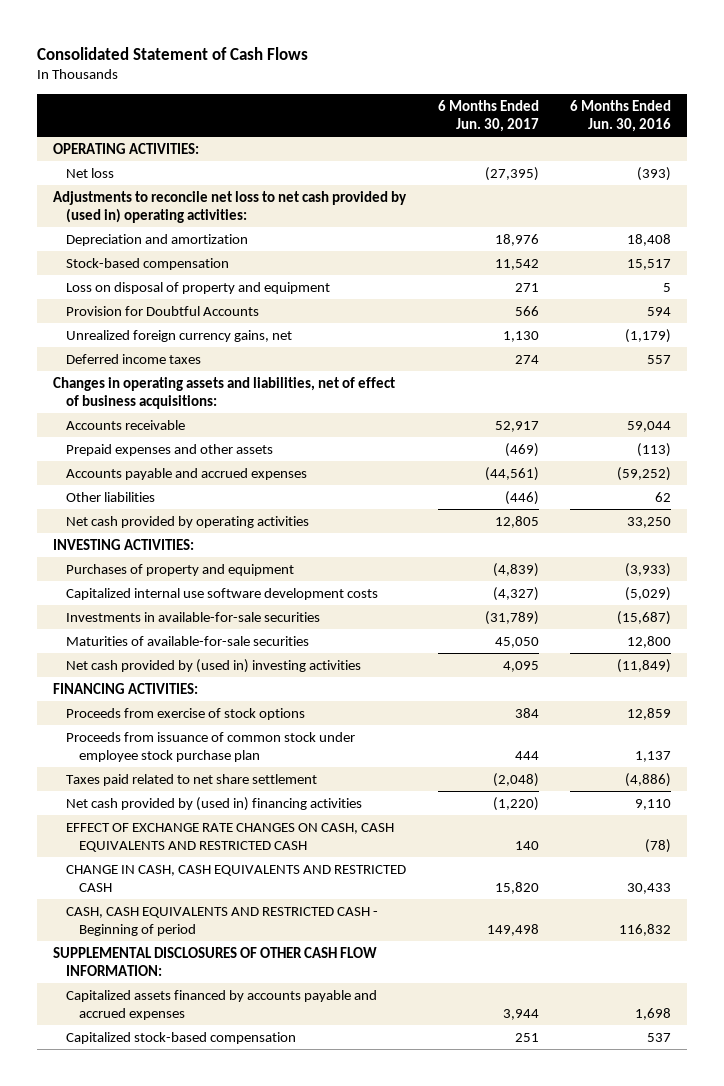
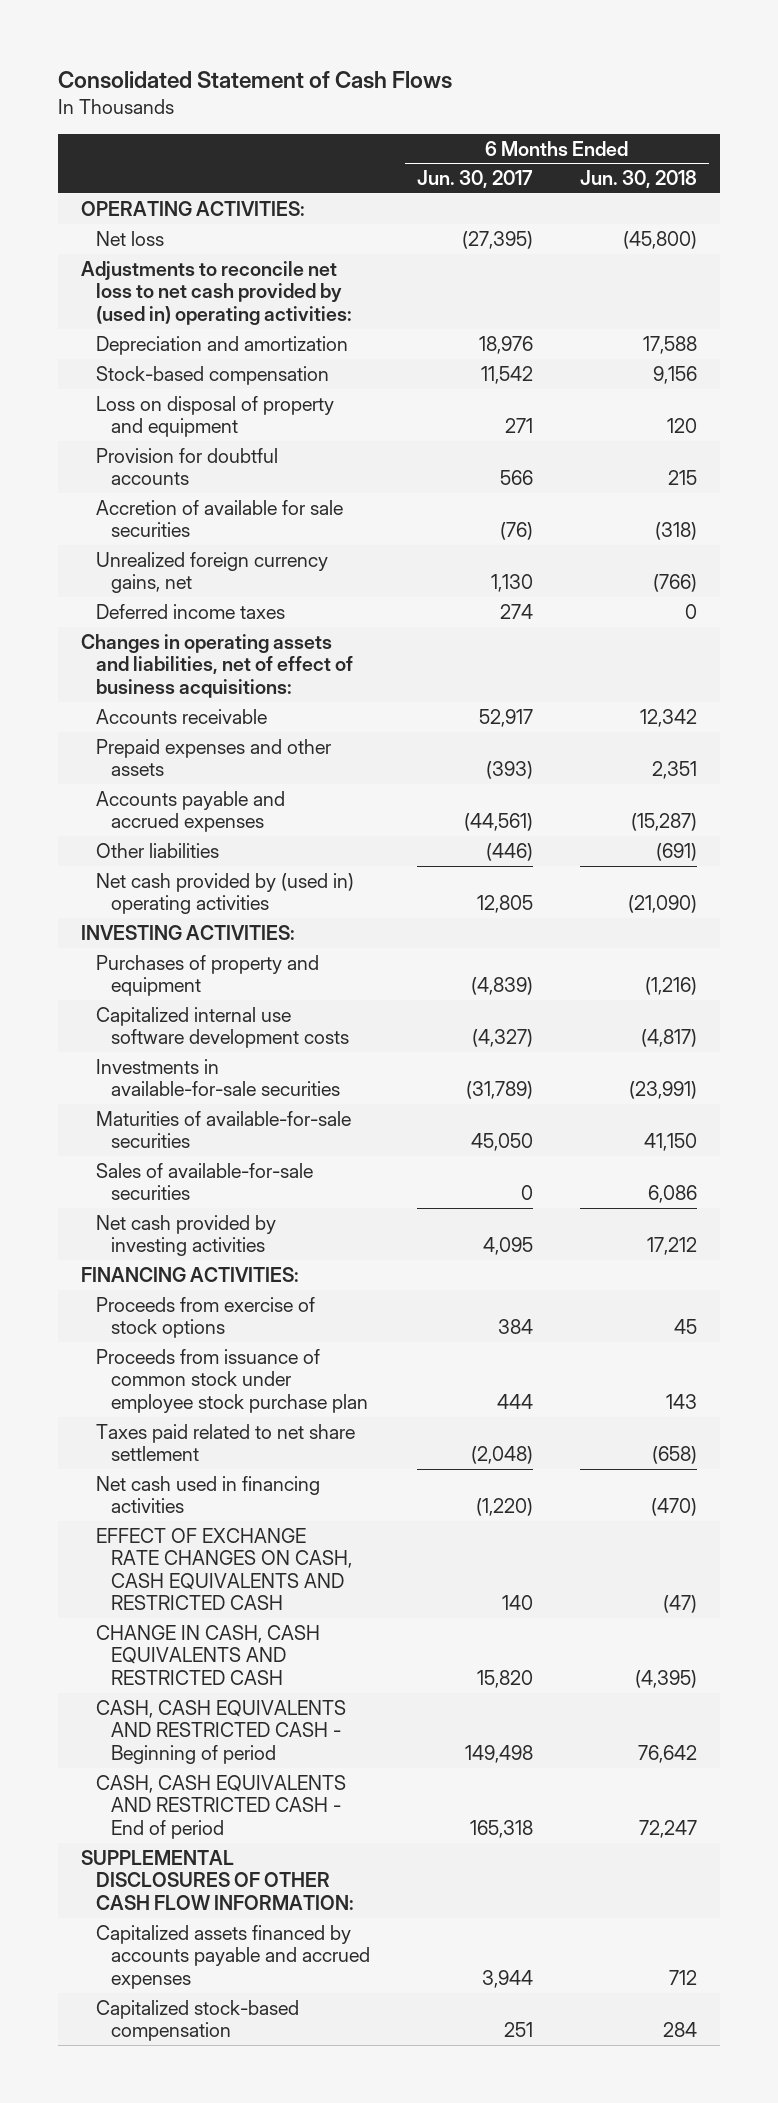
- | 6 Months Ended Jun. 30, 2017 | 6 Months Ended Jun. 30, 2016
+ | 6 Months Ended Jun. 30, 2017 | 6 Months Ended Jun. 30, 2018
- Provision for Doubtful Accounts | 566 | 594
+ Provision for doubtful accounts | 566 | 215
+ Accretion of available for sale securities | (76) | (318)
- Prepaid expenses and other assets | (469) | (113)
+ Prepaid expenses and other assets | (393) | 2,351
- Net cash provided by operating activities | 12,805 | 33,250
+ Net cash provided by (used in) operating activities | 12,805 | (21,090)
- Net cash provided by (used in) investing activities | 4,095 | (11,849)
+ Sales of available-for-sale securities | 0 | 6,086
+ Net cash provided by investing activities | 4,095 | 17,212
- Net cash provided by (used in) financing activities | (1,220) | 9,110
+ Net cash used in financing activities | (1,220) | (470)
+ CASH, CASH EQUIVALENTS AND RESTRICTED CASH - End of period | 165,318 | 72,247

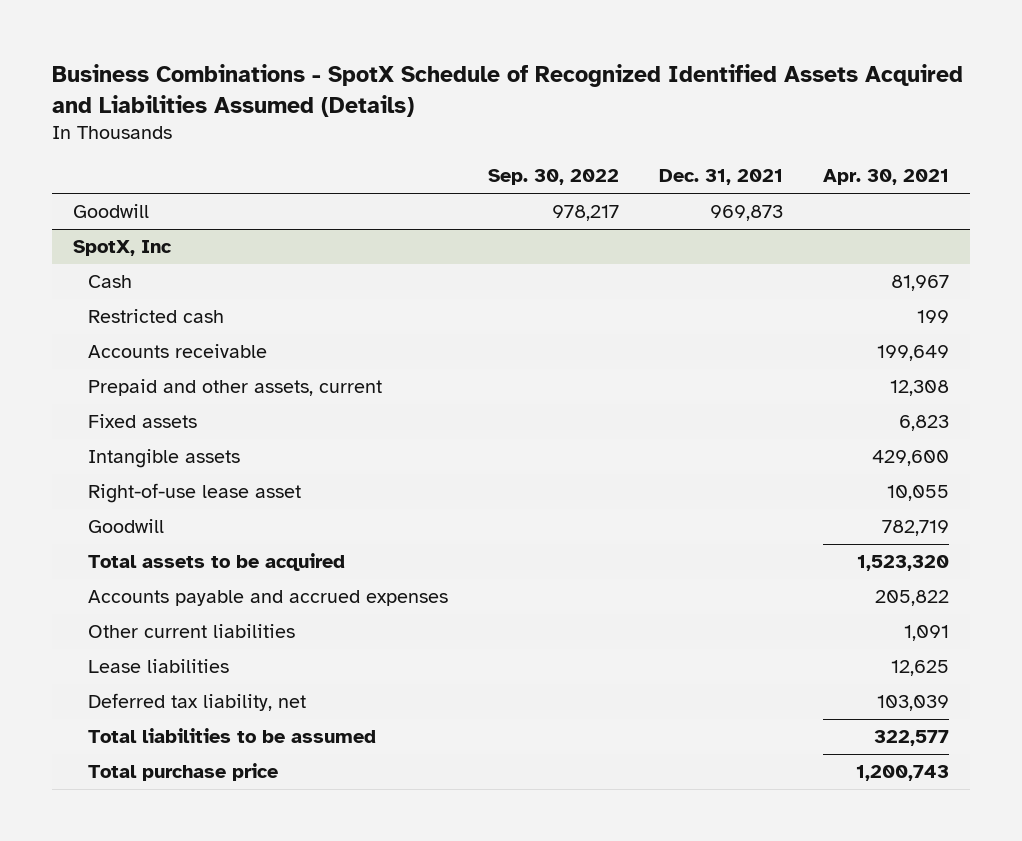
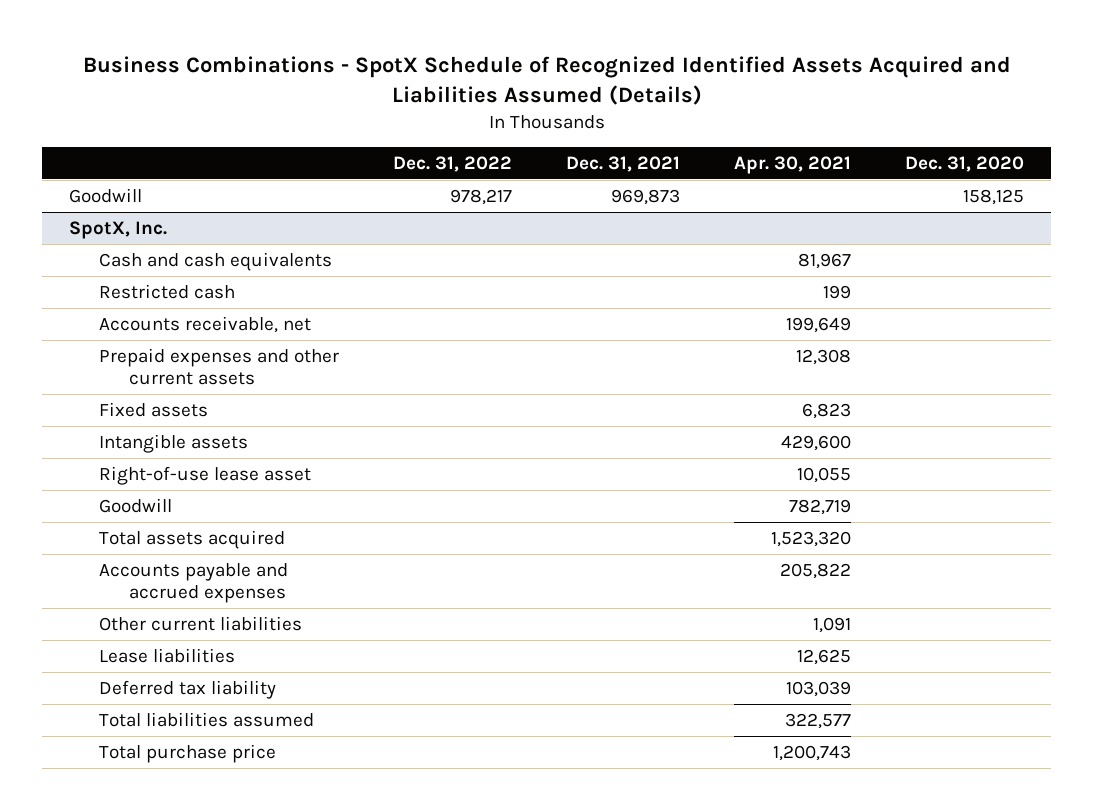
- | Sep. 30, 2022 | Dec. 31, 2021 | Apr. 30, 2021
+ | Dec. 31, 2022 | Dec. 31, 2021 | Apr. 30, 2021 | Dec. 31, 2020
- SpotX, Inc
- Cash | | | 81,967
+ SpotX, Inc.
+ Cash and cash equivalents | | | 81,967 |
- Accounts receivable | | | 199,649
- Prepaid and other assets, current | | | 12,308
+ Accounts receivable, net | | | 199,649 |
+ Prepaid expenses and other current assets | | | 12,308 |
- Total assets to be acquired | | | 1,523,320
+ Total assets acquired | | | 1,523,320 |
- Deferred tax liability, net | | | 103,039
- Total liabilities to be assumed | | | 322,577
+ Deferred tax liability | | | 103,039 |
+ Total liabilities assumed | | | 322,577 |

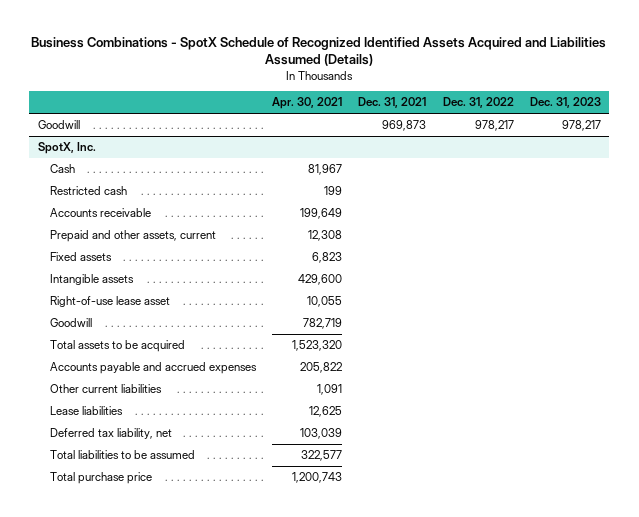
- | Dec. 31, 2022 | Dec. 31, 2021 | Apr. 30, 2021 | Dec. 31, 2020
+ | Apr. 30, 2021 | Dec. 31, 2021 | Dec. 31, 2022 | Dec. 31, 2023
@ SpotX, Inc.
- Cash and cash equivalents | | | 81,967 |
+ Cash | 81,967 | | |
- Accounts receivable, net | | | 199,649 |
- Prepaid expenses and other current assets | | | 12,308 |
+ Accounts receivable | 199,649 | | |
+ Prepaid and other assets, current | 12,308 | | |
- Total assets acquired | | | 1,523,320 |
+ Total assets to be acquired | 1,523,320 | | |
- Deferred tax liability | | | 103,039 |
- Total liabilities assumed | | | 322,577 |
+ Deferred tax liability, net | 103,039 | | |
+ Total liabilities to be assumed | 322,577 | | |

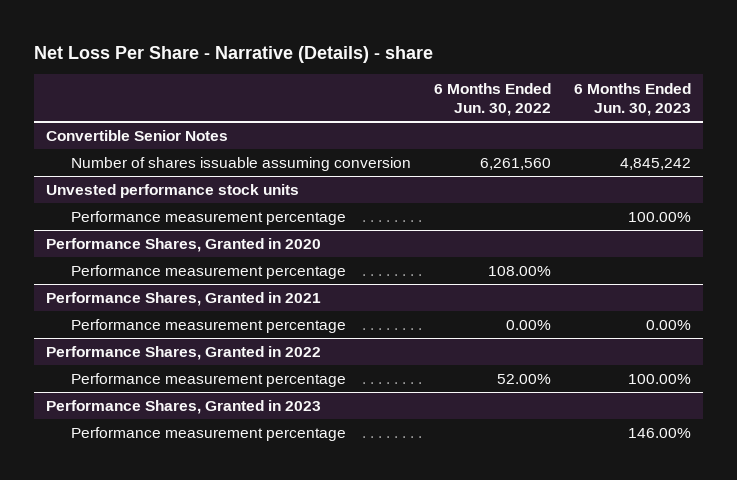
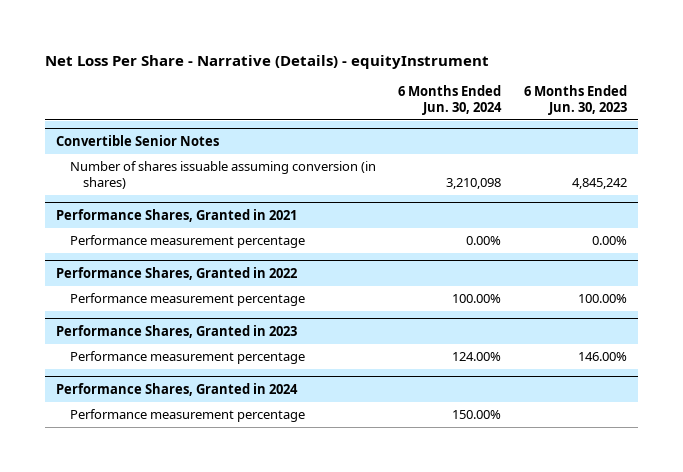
- Net Loss Per Share - Narrative (Details) - share
+ Net Loss Per Share - Narrative (Details) - equityInstrument
- | 6 Months Ended Jun. 30, 2022 | 6 Months Ended Jun. 30, 2023
+ | 6 Months Ended Jun. 30, 2024 | 6 Months Ended Jun. 30, 2023
@ Convertible Senior Notes
- Number of shares issuable assuming conversion | 6,261,560 | 4,845,242
- Unvested performance stock units
- Performance measurement percentage | | 100.00%
- Performance Shares, Granted in 2020
- Performance measurement percentage | 108.00% |
@ Convertible Senior Notes
+ Number of shares issuable assuming conversion (in shares) | 3,210,098 | 4,845,242
+ Performance Shares, Granted in 2024
+ Performance measurement percentage | 150.00% |

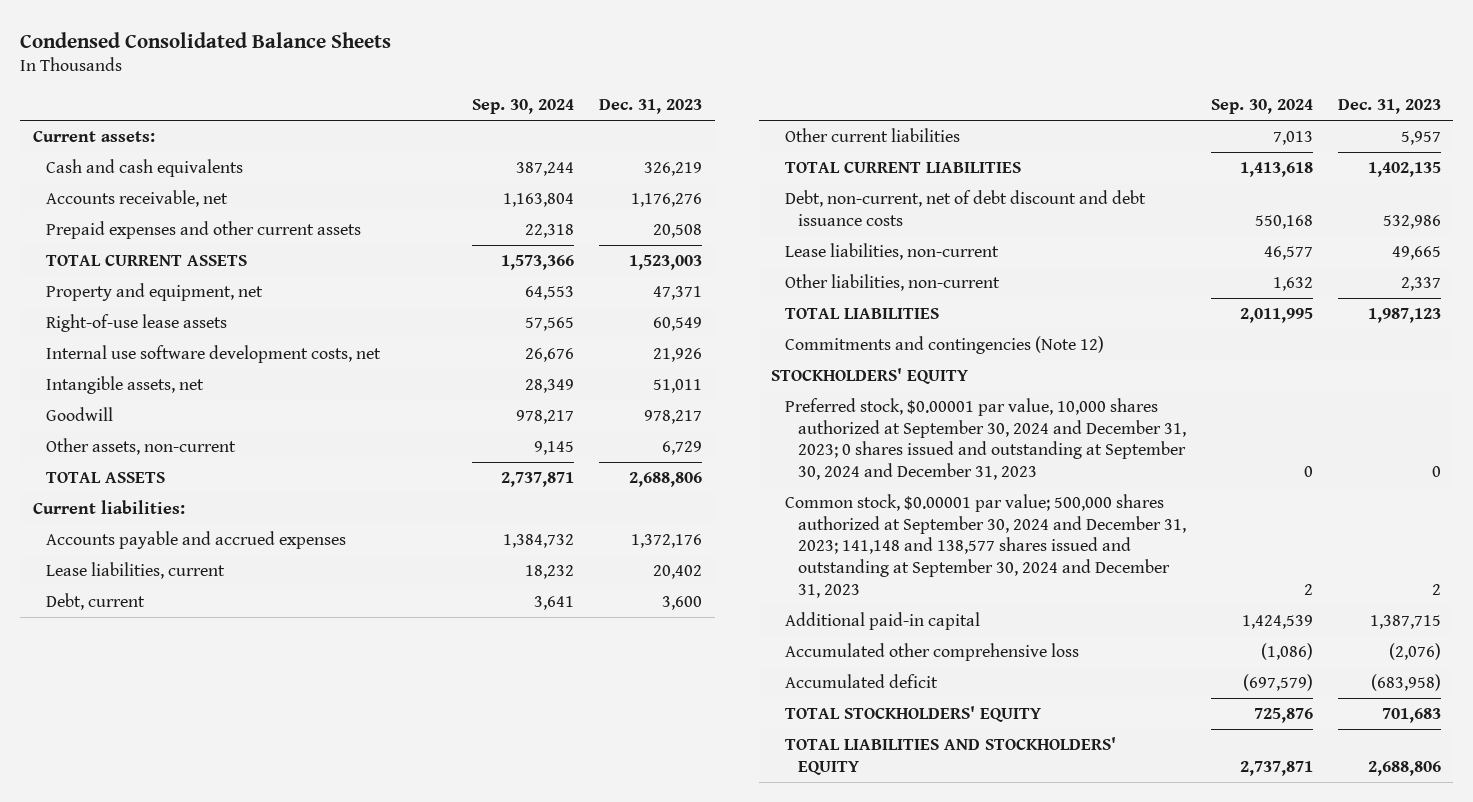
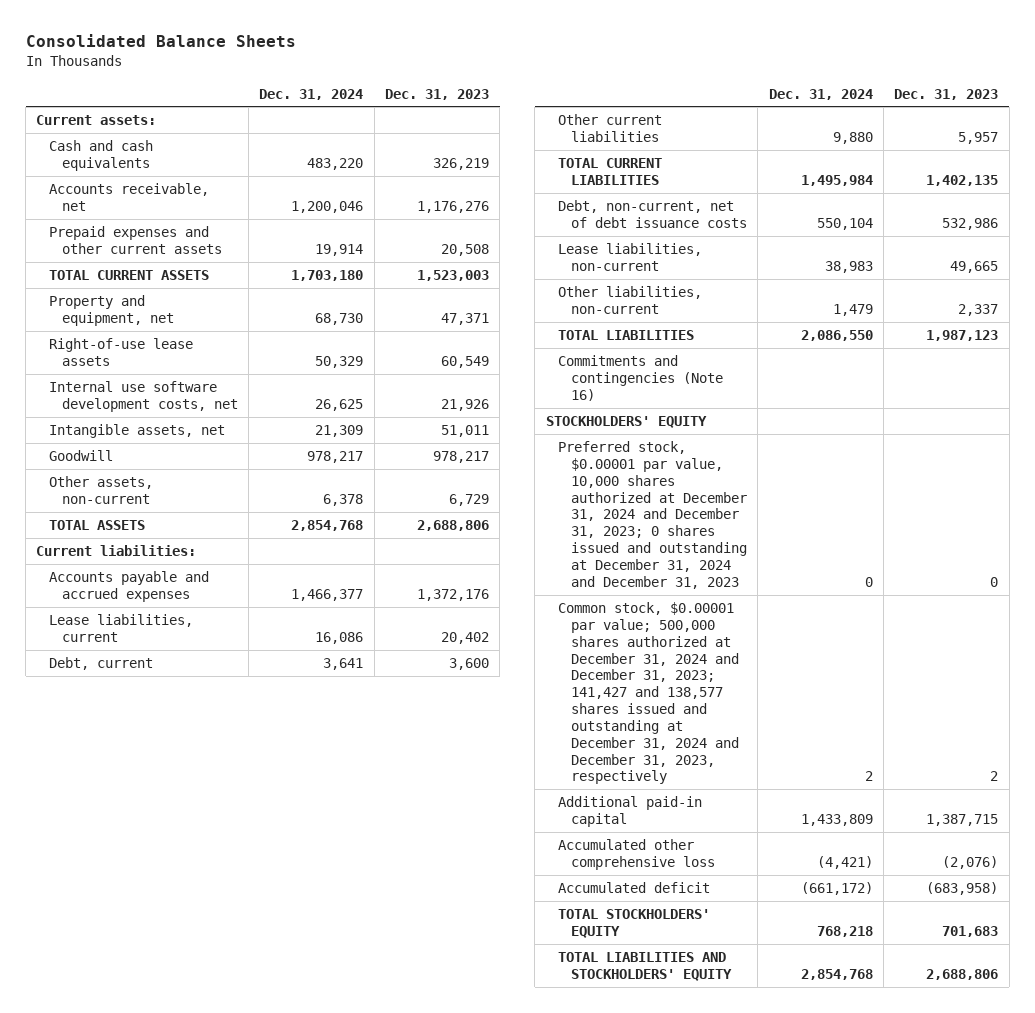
- Condensed Consolidated Balance Sheets
+ Consolidated Balance Sheets
- | Sep. 30, 2024 | Dec. 31, 2023
+ | Dec. 31, 2024 | Dec. 31, 2023
- Debt, non-current, net of debt discount and debt issuance costs | 550,168 | 532,986
+ Debt, non-current, net of debt issuance costs | 550,104 | 532,986
- Commitments and contingencies (Note 12)
+ Commitments and contingencies (Note 16)
- Preferred stock, $0.00001 par value, 10,000 shares authorized at September 30, 2024 and December 31, 2023; 0 shares issued and outstanding at September 30, 2024 and December 31, 2023 | 0 | 0
- Common stock, $0.00001 par value; 500,000 shares authorized at September 30, 2024 and December 31, 2023; 141,148 and 138,577 shares issued and outstanding at September 30, 2024 and December 31, 2023 | 2 | 2
+ Preferred stock, $0.00001 par value, 10,000 shares authorized at December 31, 2024 and December 31, 2023; 0 shares issued and outstanding at December 31, 2024 and December 31, 2023 | 0 | 0
+ Common stock, $0.00001 par value; 500,000 shares authorized at December 31, 2024 and December 31, 2023; 141,427 and 138,577 shares issued and outstanding at December 31, 2024 and December 31, 2023, respectively | 2 | 2

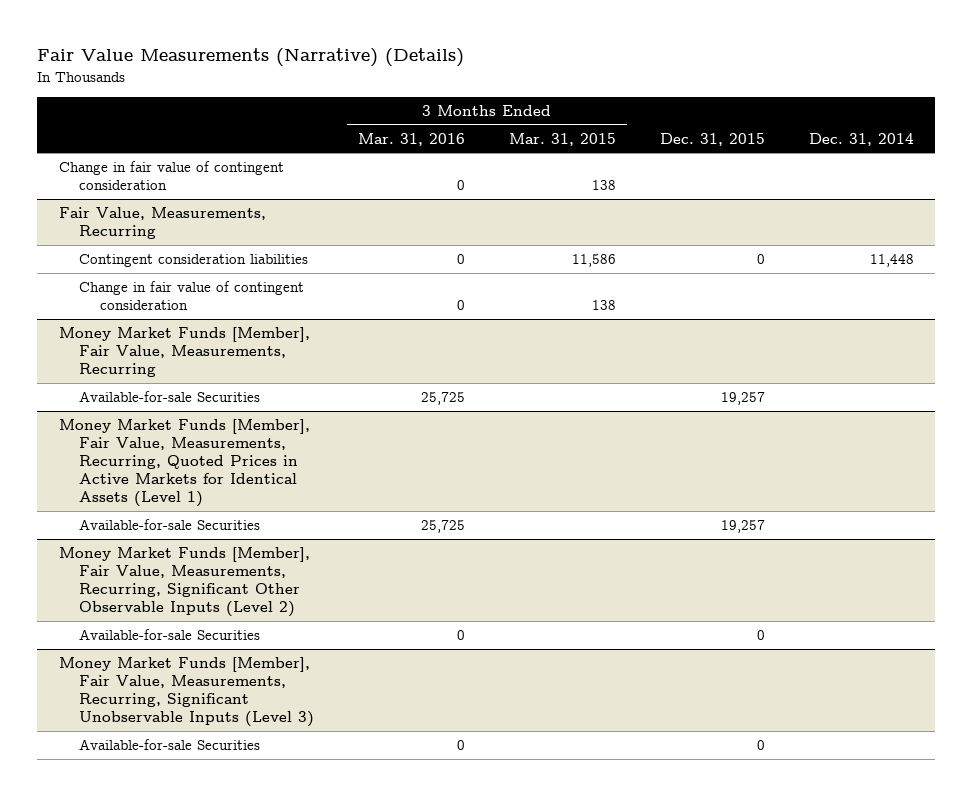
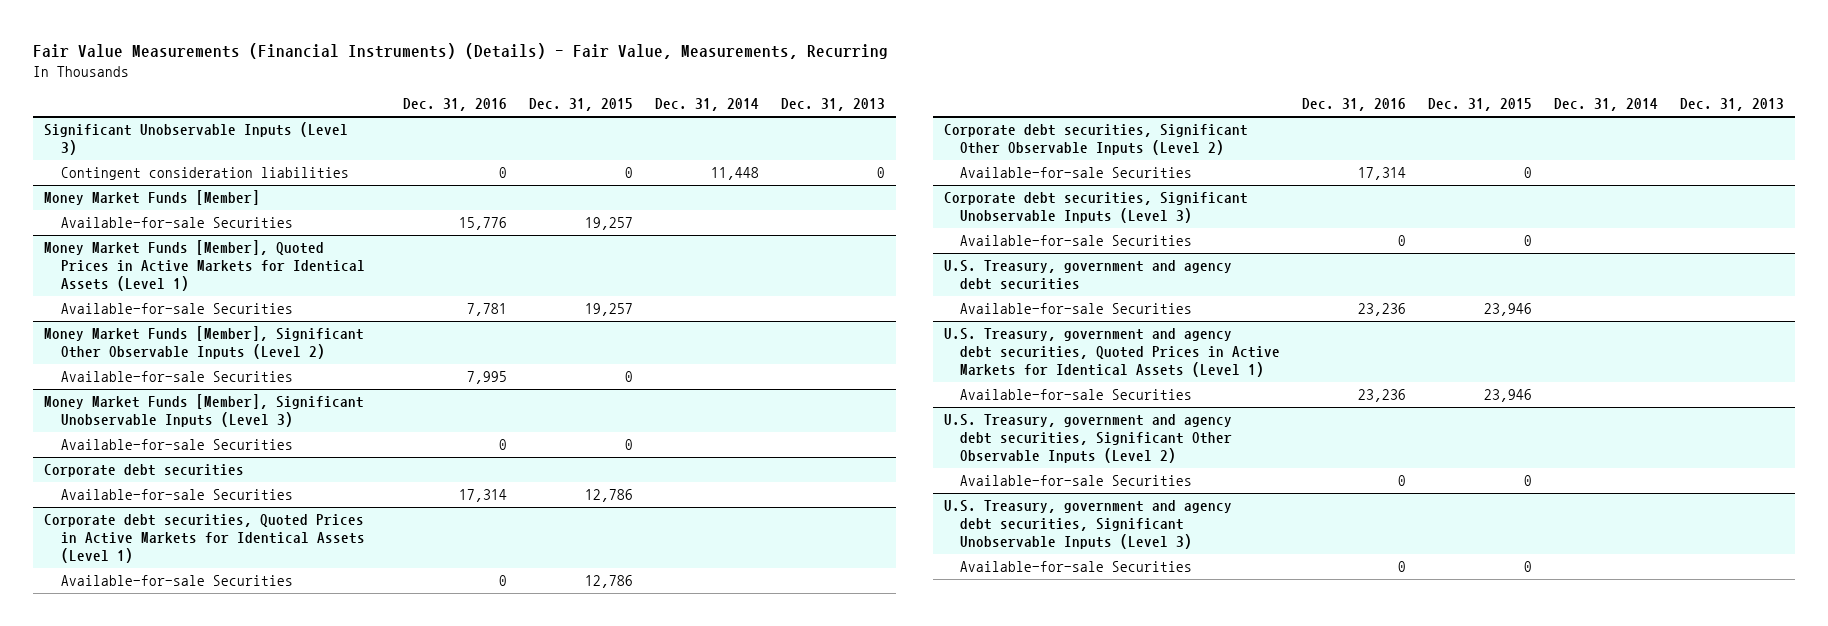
- Fair Value Measurements (Narrative) (Details)
+ Fair Value Measurements (Financial Instruments) (Details) - Fair Value, Measurements, Recurring
- | 3 Months Ended Mar. 31, 2016 | 3 Months Ended Mar. 31, 2015 | Dec. 31, 2015 | Dec. 31, 2014
+ | Dec. 31, 2016 | Dec. 31, 2015 | Dec. 31, 2014 | Dec. 31, 2013
- Change in fair value of contingent consideration | 0 | 138 | |
- Fair Value, Measurements, Recurring
+ Significant Unobservable Inputs (Level 3)
- Change in fair value of contingent consideration | 0 | 138 | |
- Money Market Funds [Member], Fair Value, Measurements, Recurring
+ Money Market Funds [Member]
- Money Market Funds [Member], Fair Value, Measurements, Recurring, Quoted Prices in Active Markets for Identical Assets (Level 1)
+ Money Market Funds [Member], Quoted Prices in Active Markets for Identical Assets (Level 1)
- Money Market Funds [Member], Fair Value, Measurements, Recurring, Significant Other Observable Inputs (Level 2)
+ Money Market Funds [Member], Significant Other Observable Inputs (Level 2)
- Money Market Funds [Member], Fair Value, Measurements, Recurring, Significant Unobservable Inputs (Level 3)
+ Money Market Funds [Member], Significant Unobservable Inputs (Level 3)
+ Corporate debt securities
+ Available-for-sale Securities | 17,314 | 12,786 | |
+ Corporate debt securities, Quoted Prices in Active Markets for Identical Assets (Level 1)
+ Available-for-sale Securities | 0 | 12,786 | |
+ Corporate debt securities, Significant Other Observable Inputs (Level 2)
+ Available-for-sale Securities | 17,314 | 0 | |
+ Corporate debt securities, Significant Unobservable Inputs (Level 3)
+ Available-for-sale Securities | 0 | 0 | |
+ U.S. Treasury, government and agency debt securities
+ Available-for-sale Securities | 23,236 | 23,946 | |
+ U.S. Treasury, government and agency debt securities, Quoted Prices in Active Markets for Identical Assets (Level 1)
+ Available-for-sale Securities | 23,236 | 23,946 | |
+ U.S. Treasury, government and agency debt securities, Significant Other Observable Inputs (Level 2)
+ Available-for-sale Securities | 0 | 0 | |
+ U.S. Treasury, government and agency debt securities, Significant Unobservable Inputs (Level 3)
+ Available-for-sale Securities | 0 | 0 | |

